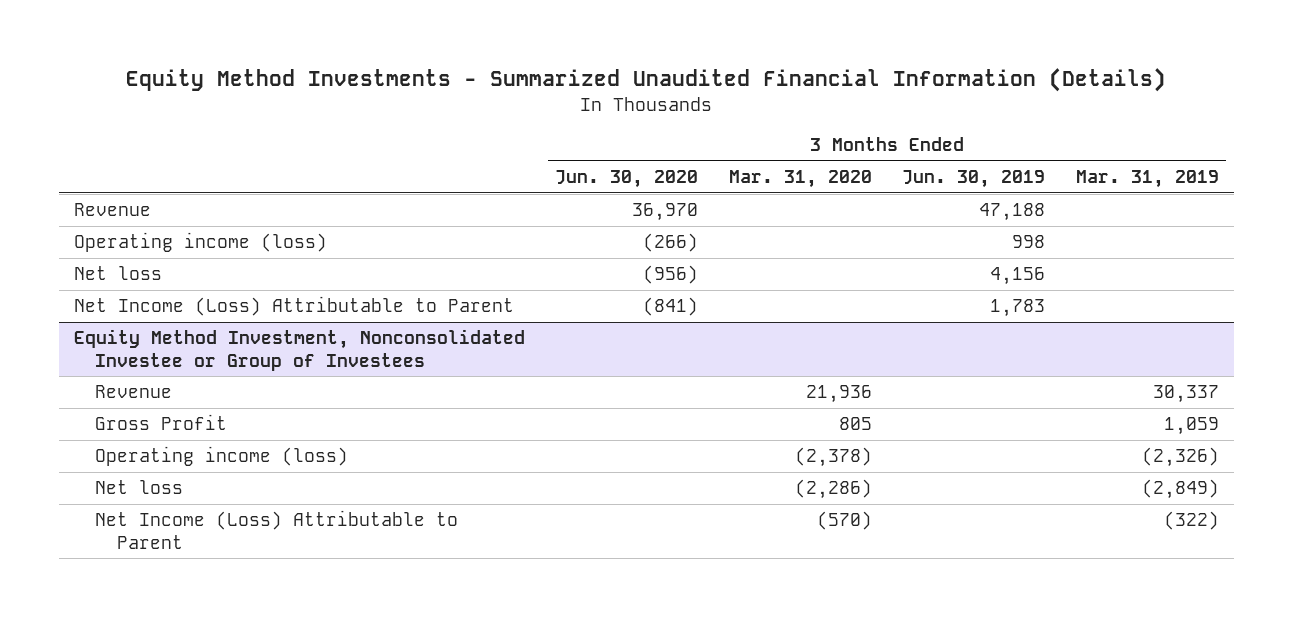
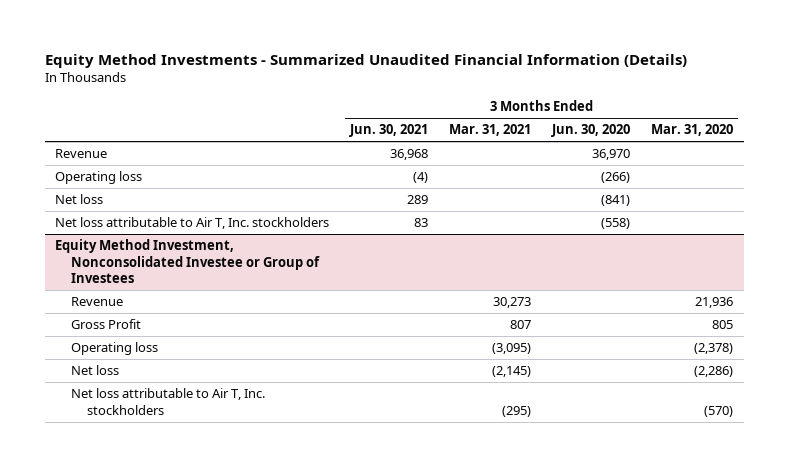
- | 3 Months Ended Jun. 30, 2020 | 3 Months Ended Mar. 31, 2020 | 3 Months Ended Jun. 30, 2019 | 3 Months Ended Mar. 31, 2019
+ | 3 Months Ended Jun. 30, 2021 | 3 Months Ended Mar. 31, 2021 | 3 Months Ended Jun. 30, 2020 | 3 Months Ended Mar. 31, 2020
- Operating income (loss) | (266) | | 998 |
- Net loss | (956) | | 4,156 |
- Net Income (Loss) Attributable to Parent | (841) | | 1,783 |
+ Operating loss | (4) | | (266) |
+ Net loss | 289 | | (841) |
+ Net loss attributable to Air T, Inc. stockholders | 83 | | (558) |
@ Equity Method Investment, Nonconsolidated Investee or Group of Investees
- Operating income (loss) | | (2,378) | | (2,326)
+ Operating loss | | (3,095) | | (2,378)
- Net Income (Loss) Attributable to Parent | | (570) | | (322)
+ Net loss attributable to Air T, Inc. stockholders | | (295) | | (570)

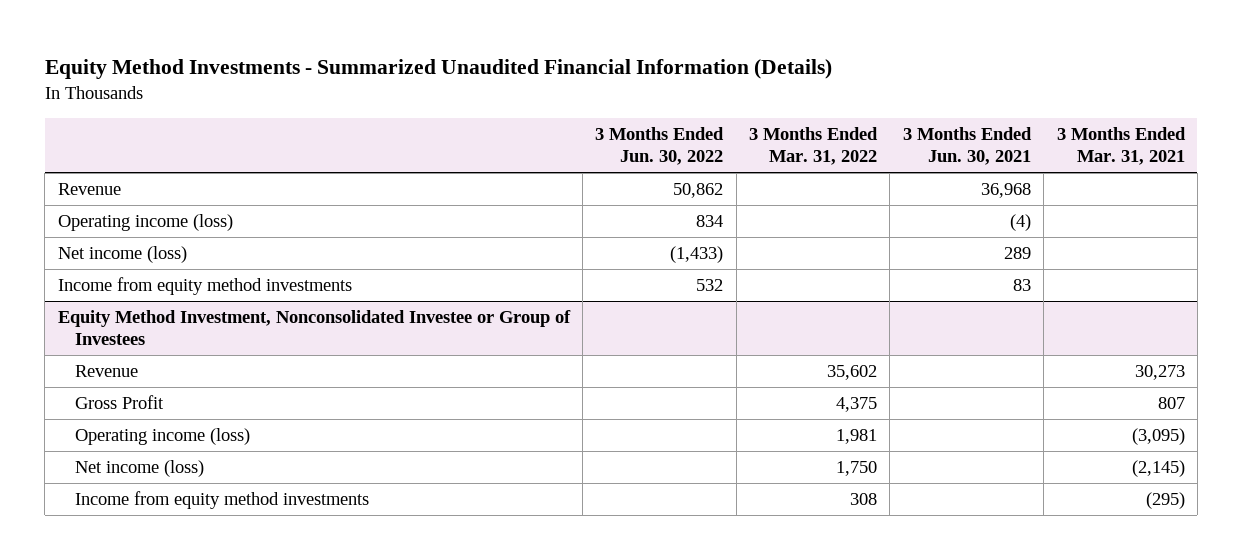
- | 3 Months Ended Jun. 30, 2021 | 3 Months Ended Mar. 31, 2021 | 3 Months Ended Jun. 30, 2020 | 3 Months Ended Mar. 31, 2020
+ | 3 Months Ended Jun. 30, 2022 | 3 Months Ended Mar. 31, 2022 | 3 Months Ended Jun. 30, 2021 | 3 Months Ended Mar. 31, 2021
- Operating loss | (4) | | (266) |
- Net loss | 289 | | (841) |
- Net loss attributable to Air T, Inc. stockholders | 83 | | (558) |
+ Operating income (loss) | 834 | | (4) |
+ Net income (loss) | (1,433) | | 289 |
+ Income from equity method investments | 532 | | 83 |
@ Equity Method Investment, Nonconsolidated Investee or Group of Investees
- Operating loss | | (3,095) | | (2,378)
- Net loss | | (2,145) | | (2,286)
- Net loss attributable to Air T, Inc. stockholders | | (295) | | (570)
+ Operating income (loss) | | 1,981 | | (3,095)
+ Net income (loss) | | 1,750 | | (2,145)
+ Income from equity method investments | | 308 | | (295)

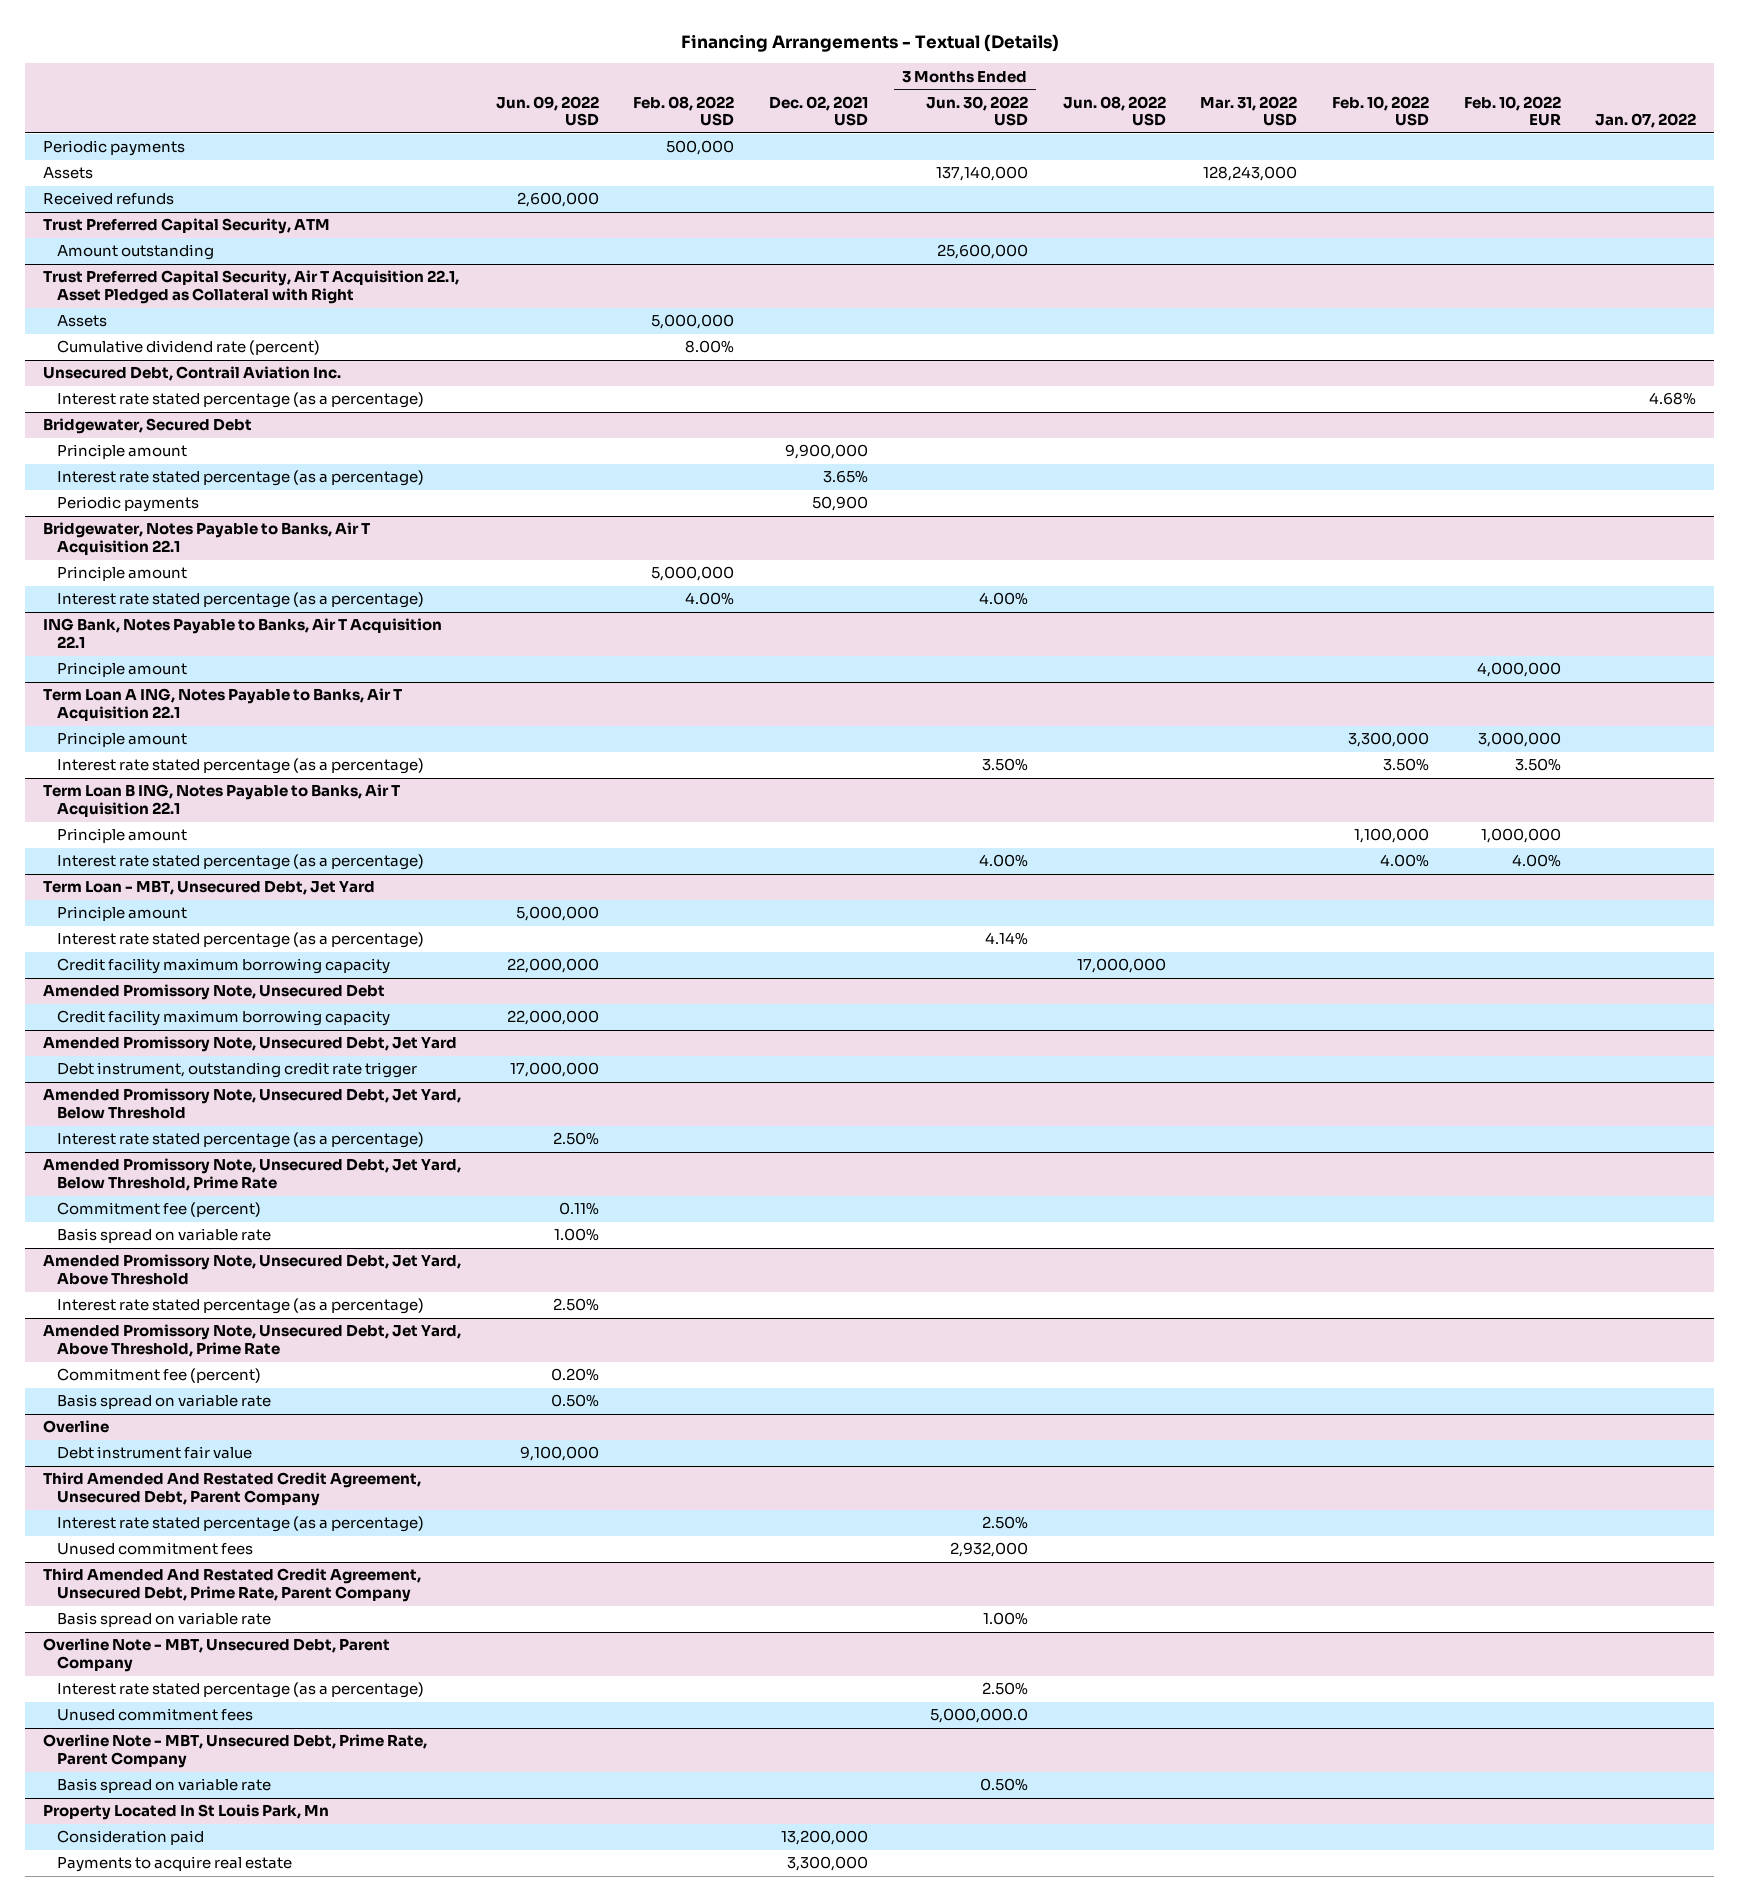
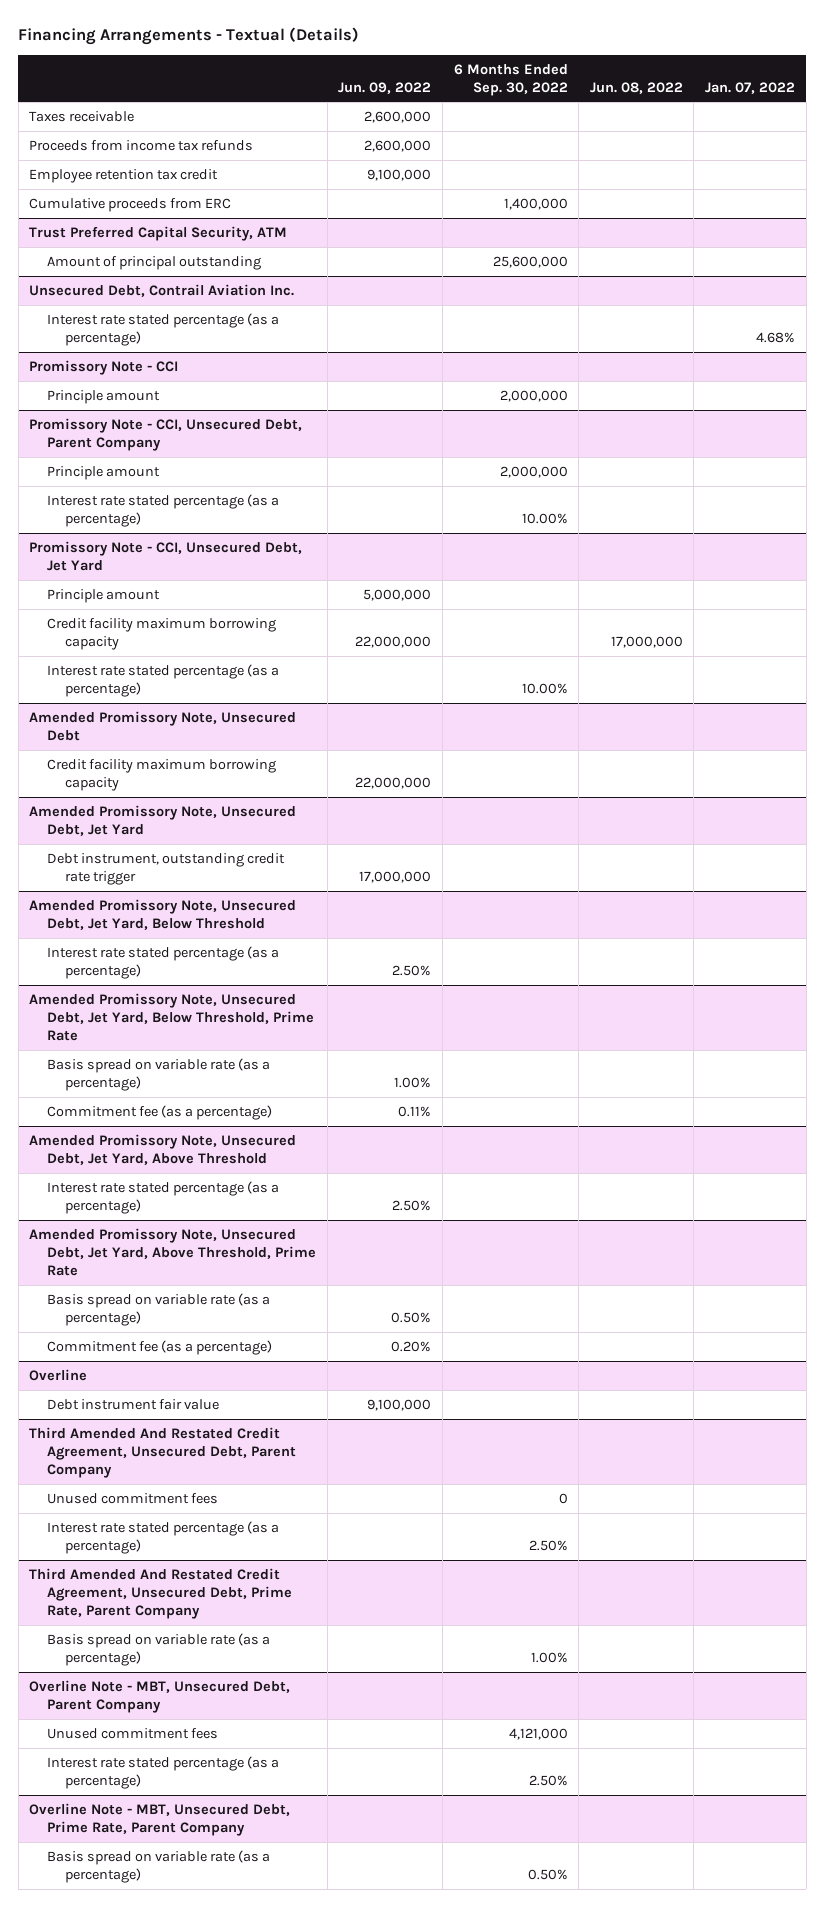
- | Jun. 09, 2022 USD | Feb. 08, 2022 USD | Dec. 02, 2021 USD | 3 Months Ended Jun. 30, 2022 USD | Jun. 08, 2022 USD | Mar. 31, 2022 USD | Feb. 10, 2022 USD | Feb. 10, 2022 EUR | Jan. 07, 2022
+ | Jun. 09, 2022 | 6 Months Ended Sep. 30, 2022 | Jun. 08, 2022 | Jan. 07, 2022
- Periodic payments | | 500,000 | | | | | | |
- Assets | | | | 137,140,000 | | 128,243,000 | | |
- Received refunds | 2,600,000 | | | | | | | |
+ Taxes receivable | 2,600,000 | | |
+ Proceeds from income tax refunds | 2,600,000 | | |
+ Employee retention tax credit | 9,100,000 | | |
+ Cumulative proceeds from ERC | | 1,400,000 | |
@ Trust Preferred Capital Security, ATM
- Amount outstanding | | | | 25,600,000 | | | | |
- Trust Preferred Capital Security, Air T Acquisition 22.1, Asset Pledged as Collateral with Right
- Assets | | 5,000,000 | | | | | | |
- Cumulative dividend rate (percent) | | 8.00% | | | | | | |
@ Trust Preferred Capital Security, ATM
+ Amount of principal outstanding | | 25,600,000 | |
- Bridgewater, Secured Debt
- Principle amount | | | 9,900,000 | | | | | |
- Interest rate stated percentage (as a percentage) | | | 3.65% | | | | | |
- Periodic payments | | | 50,900 | | | | | |
- Bridgewater, Notes Payable to Banks, Air T Acquisition 22.1
- Principle amount | | 5,000,000 | | | | | | |
- Interest rate stated percentage (as a percentage) | | 4.00% | | 4.00% | | | | |
- ING Bank, Notes Payable to Banks, Air T Acquisition 22.1
- Principle amount | | | | | | | | 4,000,000 |
- Term Loan A ING, Notes Payable to Banks, Air T Acquisition 22.1
- Principle amount | | | | | | | 3,300,000 | 3,000,000 |
- Interest rate stated percentage (as a percentage) | | | | 3.50% | | | 3.50% | 3.50% |
- Term Loan B ING, Notes Payable to Banks, Air T Acquisition 22.1
- Principle amount | | | | | | | 1,100,000 | 1,000,000 |
- Interest rate stated percentage (as a percentage) | | | | 4.00% | | | 4.00% | 4.00% |
- Term Loan - MBT, Unsecured Debt, Jet Yard
- Principle amount | 5,000,000 | | | | | | | |
- Interest rate stated percentage (as a percentage) | | | | 4.14% | | | | |
- Credit facility maximum borrowing capacity | 22,000,000 | | | | 17,000,000 | | | |
+ Promissory Note - CCI
+ Principle amount | | 2,000,000 | |
+ Promissory Note - CCI, Unsecured Debt, Parent Company
+ Principle amount | | 2,000,000 | |
+ Interest rate stated percentage (as a percentage) | | 10.00% | |
+ Promissory Note - CCI, Unsecured Debt, Jet Yard
+ Principle amount | 5,000,000 | | |
+ Credit facility maximum borrowing capacity | 22,000,000 | | 17,000,000 |
+ Interest rate stated percentage (as a percentage) | | 10.00% | |
@ Amended Promissory Note, Unsecured Debt, Jet Yard, Below Threshold, Prime Rate
- Commitment fee (percent) | 0.11% | | | | | | | |
- Basis spread on variable rate | 1.00% | | | | | | | |
+ Basis spread on variable rate (as a percentage) | 1.00% | | |
+ Commitment fee (as a percentage) | 0.11% | | |
@ Amended Promissory Note, Unsecured Debt, Jet Yard, Above Threshold, Prime Rate
- Commitment fee (percent) | 0.20% | | | | | | | |
- Basis spread on variable rate | 0.50% | | | | | | | |
+ Basis spread on variable rate (as a percentage) | 0.50% | | |
+ Commitment fee (as a percentage) | 0.20% | | |
@ Third Amended And Restated Credit Agreement, Unsecured Debt, Parent Company
moved down: Interest rate stated percentage (as a percentage) | | 2.50% | |
@ Third Amended And Restated Credit Agreement, Unsecured Debt, Prime Rate, Parent Company
- Basis spread on variable rate | | | | 1.00% | | | | |
+ Basis spread on variable rate (as a percentage) | | 1.00% | |
@ Overline Note - MBT, Unsecured Debt, Parent Company
moved down: Interest rate stated percentage (as a percentage) | | 2.50% | |
@ Overline Note - MBT, Unsecured Debt, Prime Rate, Parent Company
- Basis spread on variable rate | | | | 0.50% | | | | |
- Property Located In St Louis Park, Mn
- Consideration paid | | | 13,200,000 | | | | | |
- Payments to acquire real estate | | | 3,300,000 | | | | | |
@ Overline Note - MBT, Unsecured Debt, Prime Rate, Parent Company
+ Basis spread on variable rate (as a percentage) | | 0.50% | |

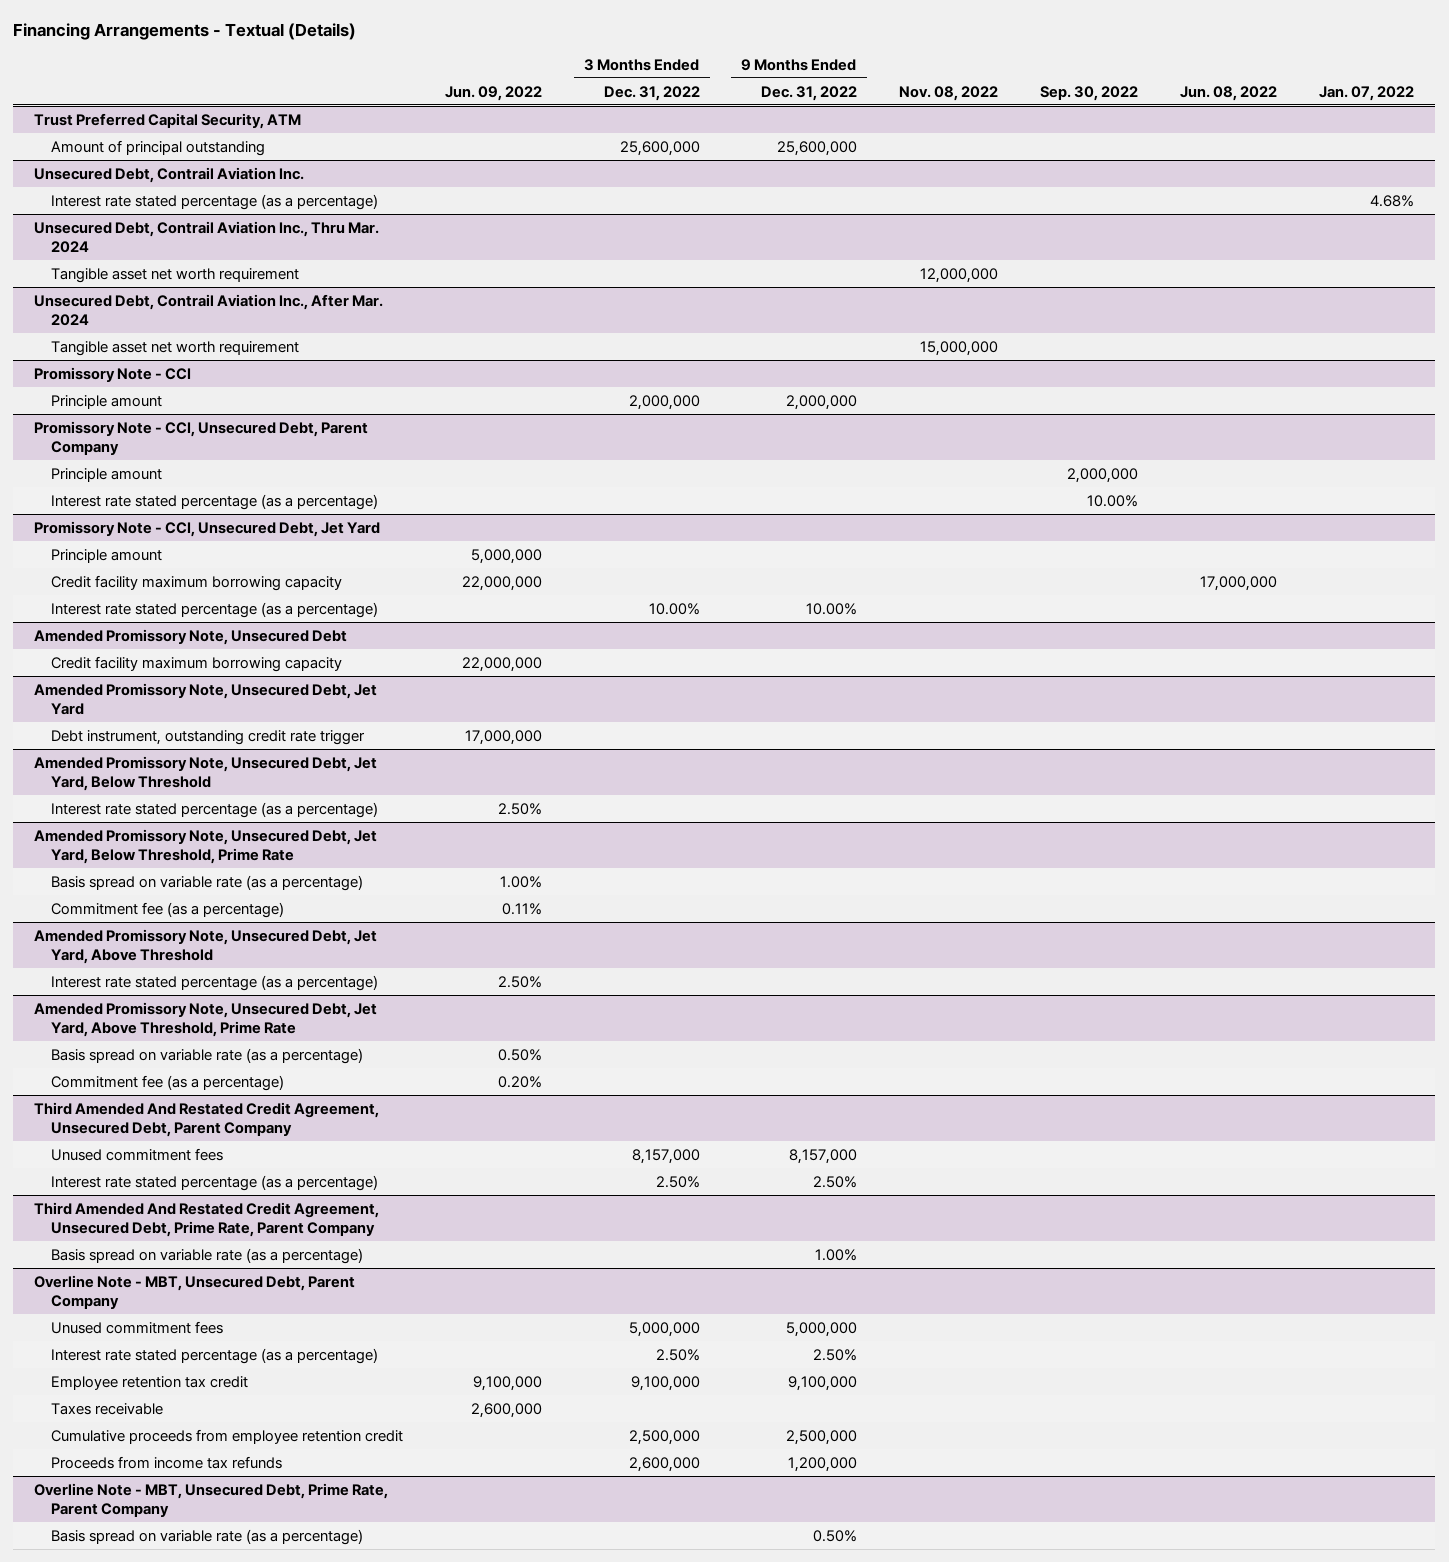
- | Jun. 09, 2022 | 6 Months Ended Sep. 30, 2022 | Jun. 08, 2022 | Jan. 07, 2022
+ | Jun. 09, 2022 | 3 Months Ended Dec. 31, 2022 | 9 Months Ended Dec. 31, 2022 | Nov. 08, 2022 | Sep. 30, 2022 | Jun. 08, 2022 | Jan. 07, 2022
- Taxes receivable | 2,600,000 | | |
- Proceeds from income tax refunds | 2,600,000 | | |
- Employee retention tax credit | 9,100,000 | | |
- Cumulative proceeds from ERC | | 1,400,000 | |
+ Unsecured Debt, Contrail Aviation Inc., Thru Mar. 2024
+ Tangible asset net worth requirement | | | | 12,000,000 | | |
+ Unsecured Debt, Contrail Aviation Inc., After Mar. 2024
+ Tangible asset net worth requirement | | | | 15,000,000 | | |
- Overline
- Debt instrument fair value | 9,100,000 | | |
@ Overline Note - MBT, Unsecured Debt, Parent Company
+ Employee retention tax credit | 9,100,000 | 9,100,000 | 9,100,000 | | | |
+ Taxes receivable | 2,600,000 | | | | | |
+ Cumulative proceeds from employee retention credit | | 2,500,000 | 2,500,000 | | | |
+ Proceeds from income tax refunds | | 2,600,000 | 1,200,000 | | | |

